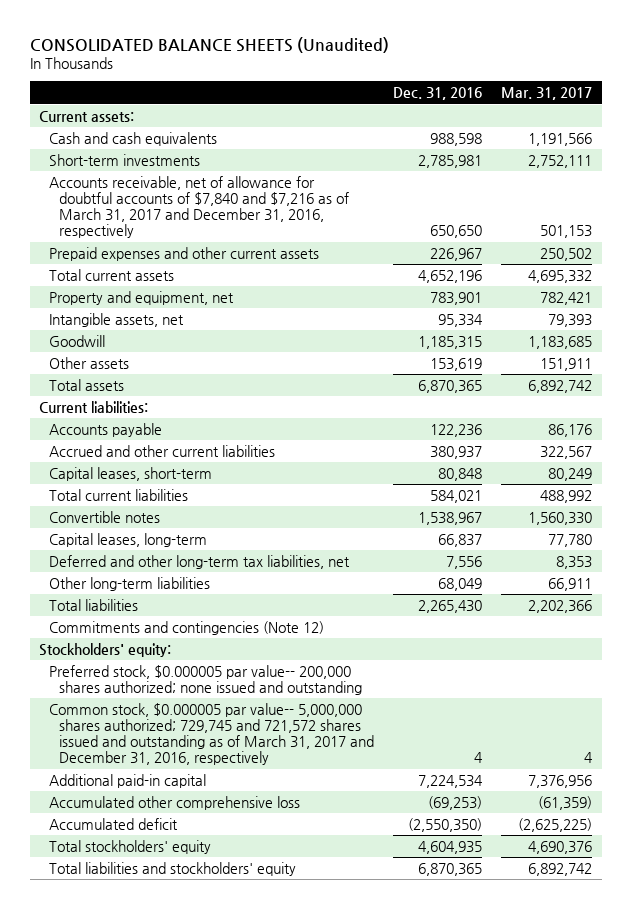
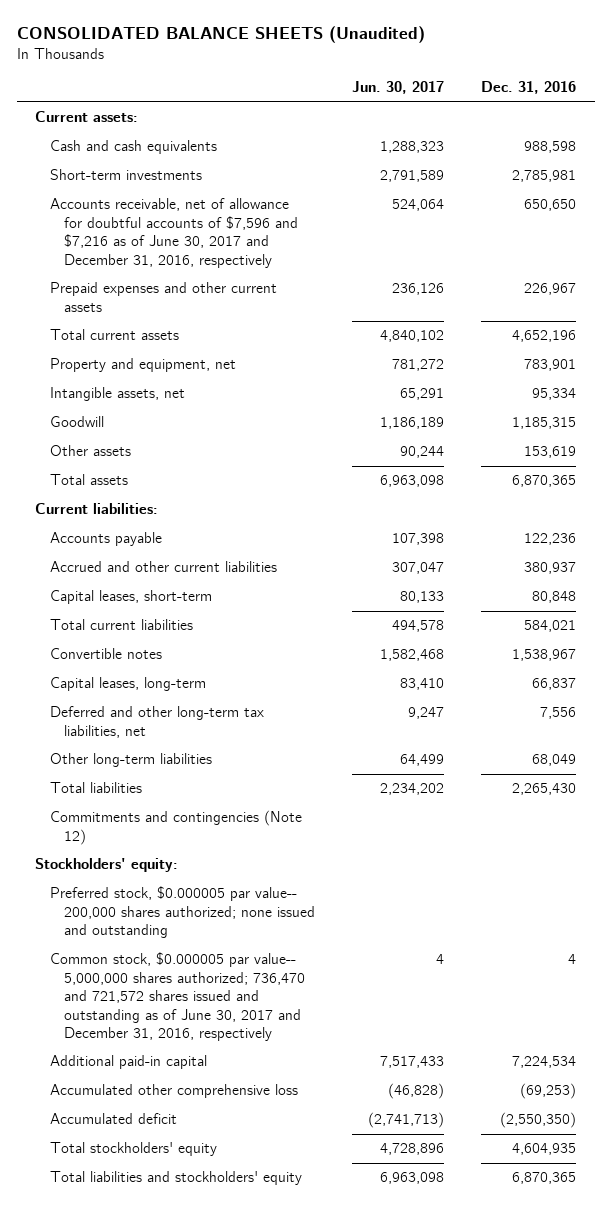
- | Dec. 31, 2016 | Mar. 31, 2017
+ | Jun. 30, 2017 | Dec. 31, 2016
- Accounts receivable, net of allowance for doubtful accounts of $7,840 and $7,216 as of March 31, 2017 and December 31, 2016, respectively | 650,650 | 501,153
+ Accounts receivable, net of allowance for doubtful accounts of $7,596 and $7,216 as of June 30, 2017 and December 31, 2016, respectively | 524,064 | 650,650
- Common stock, $0.000005 par value-- 5,000,000 shares authorized; 729,745 and 721,572 shares issued and outstanding as of March 31, 2017 and December 31, 2016, respectively | 4 | 4
+ Common stock, $0.000005 par value-- 5,000,000 shares authorized; 736,470 and 721,572 shares issued and outstanding as of June 30, 2017 and December 31, 2016, respectively | 4 | 4

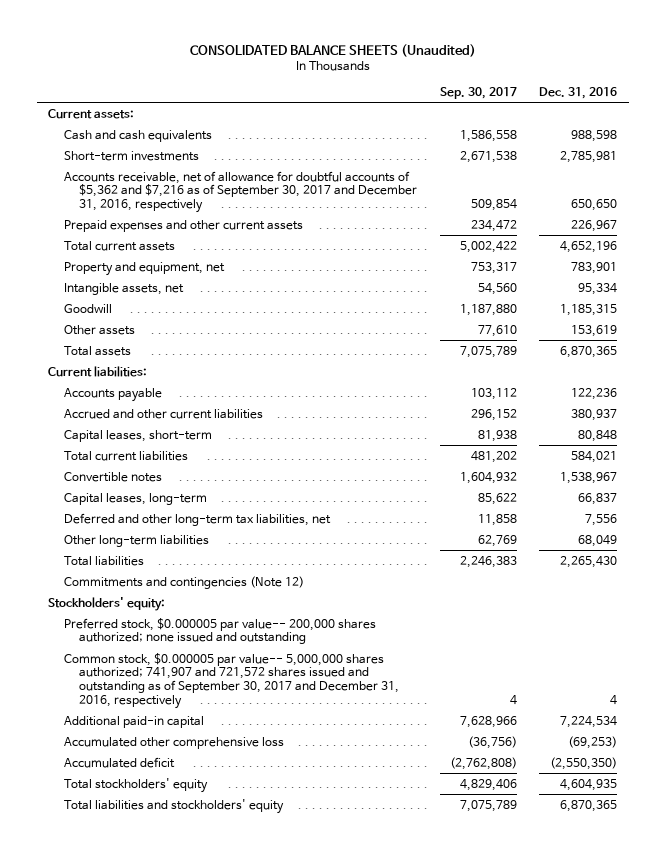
- | Jun. 30, 2017 | Dec. 31, 2016
+ | Sep. 30, 2017 | Dec. 31, 2016
- Accounts receivable, net of allowance for doubtful accounts of $7,596 and $7,216 as of June 30, 2017 and December 31, 2016, respectively | 524,064 | 650,650
+ Accounts receivable, net of allowance for doubtful accounts of $5,362 and $7,216 as of September 30, 2017 and December 31, 2016, respectively | 509,854 | 650,650
- Common stock, $0.000005 par value-- 5,000,000 shares authorized; 736,470 and 721,572 shares issued and outstanding as of June 30, 2017 and December 31, 2016, respectively | 4 | 4
+ Common stock, $0.000005 par value-- 5,000,000 shares authorized; 741,907 and 721,572 shares issued and outstanding as of September 30, 2017 and December 31, 2016, respectively | 4 | 4

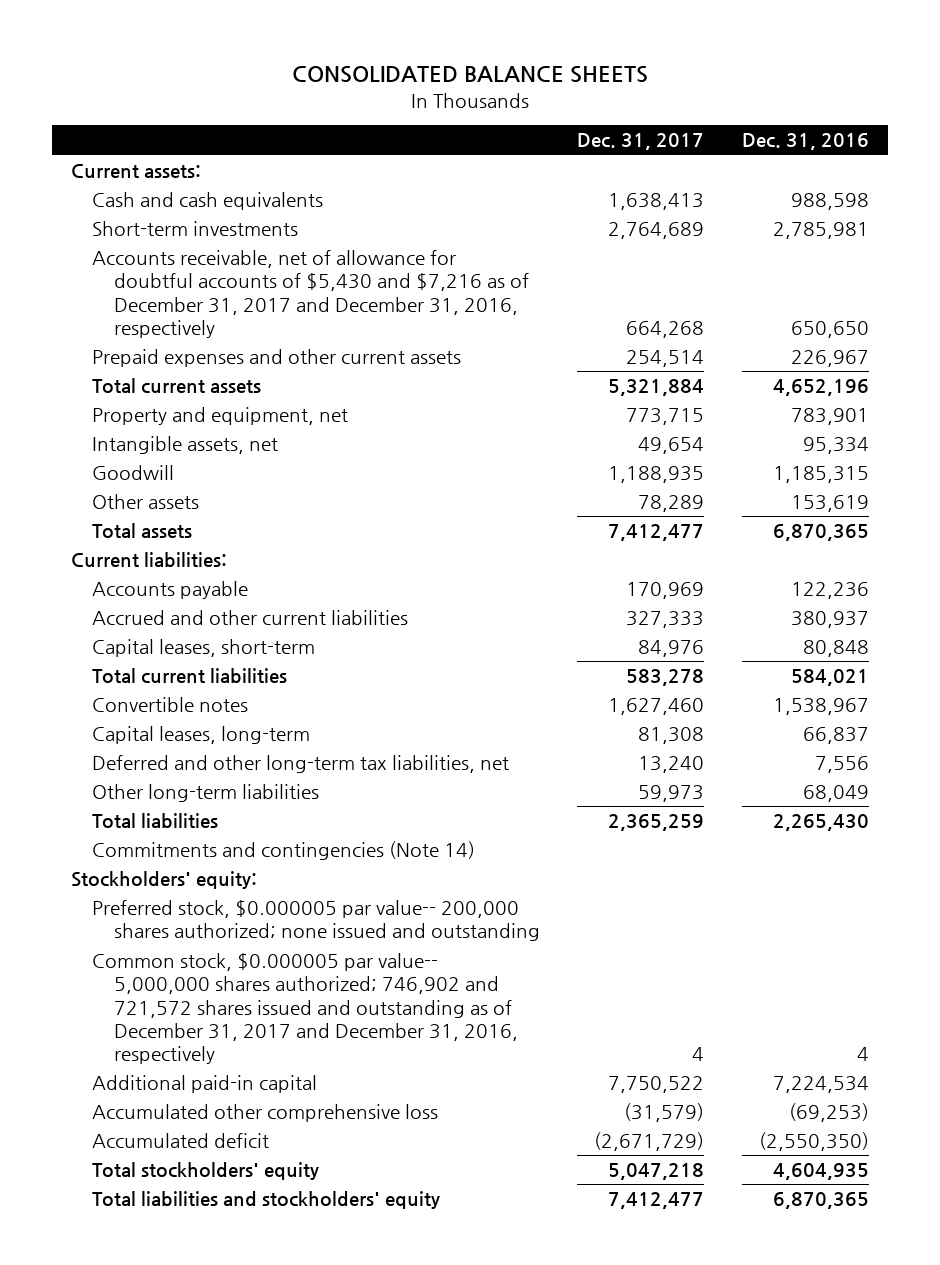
- CONSOLIDATED BALANCE SHEETS (Unaudited)
+ CONSOLIDATED BALANCE SHEETS
- | Sep. 30, 2017 | Dec. 31, 2016
+ | Dec. 31, 2017 | Dec. 31, 2016
- Accounts receivable, net of allowance for doubtful accounts of $5,362 and $7,216 as of September 30, 2017 and December 31, 2016, respectively | 509,854 | 650,650
+ Accounts receivable, net of allowance for doubtful accounts of $5,430 and $7,216 as of December 31, 2017 and December 31, 2016, respectively | 664,268 | 650,650
- Commitments and contingencies (Note 12)
+ Commitments and contingencies (Note 14)
- Common stock, $0.000005 par value-- 5,000,000 shares authorized; 741,907 and 721,572 shares issued and outstanding as of September 30, 2017 and December 31, 2016, respectively | 4 | 4
+ Common stock, $0.000005 par value-- 5,000,000 shares authorized; 746,902 and 721,572 shares issued and outstanding as of December 31, 2017 and December 31, 2016, respectively | 4 | 4

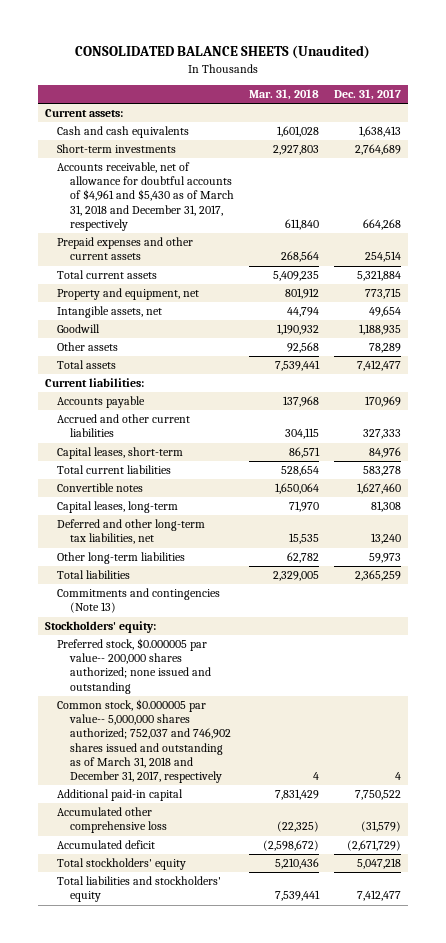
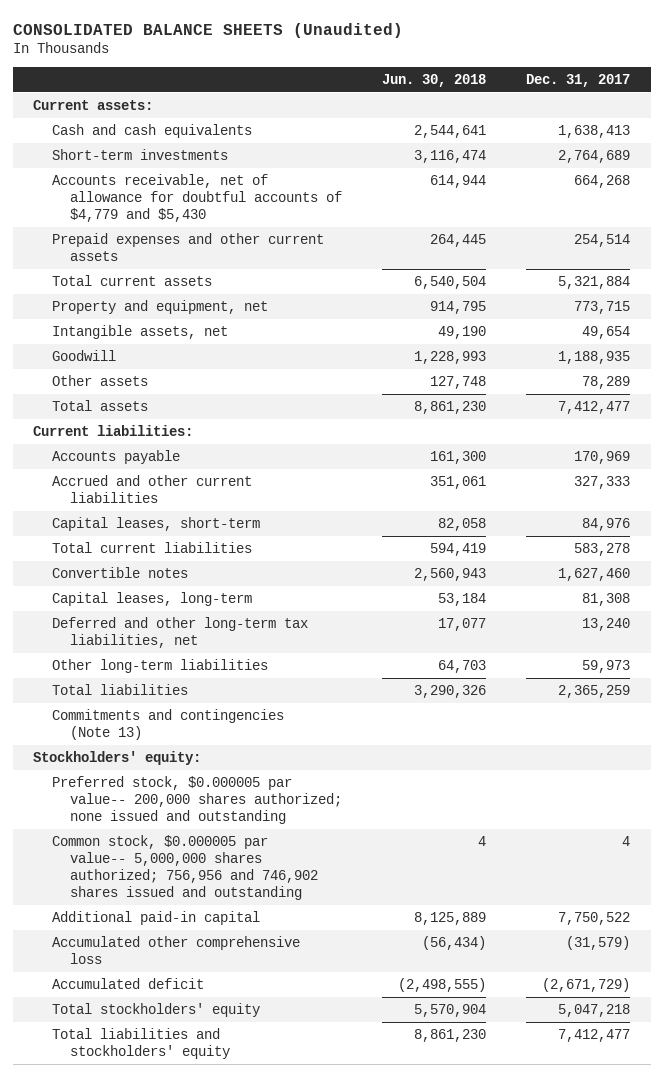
- | Mar. 31, 2018 | Dec. 31, 2017
+ | Jun. 30, 2018 | Dec. 31, 2017
- Accounts receivable, net of allowance for doubtful accounts of $4,961 and $5,430 as of March 31, 2018 and December 31, 2017, respectively | 611,840 | 664,268
+ Accounts receivable, net of allowance for doubtful accounts of $4,779 and $5,430 | 614,944 | 664,268
- Common stock, $0.000005 par value-- 5,000,000 shares authorized; 752,037 and 746,902 shares issued and outstanding as of March 31, 2018 and December 31, 2017, respectively | 4 | 4
+ Common stock, $0.000005 par value-- 5,000,000 shares authorized; 756,956 and 746,902 shares issued and outstanding | 4 | 4

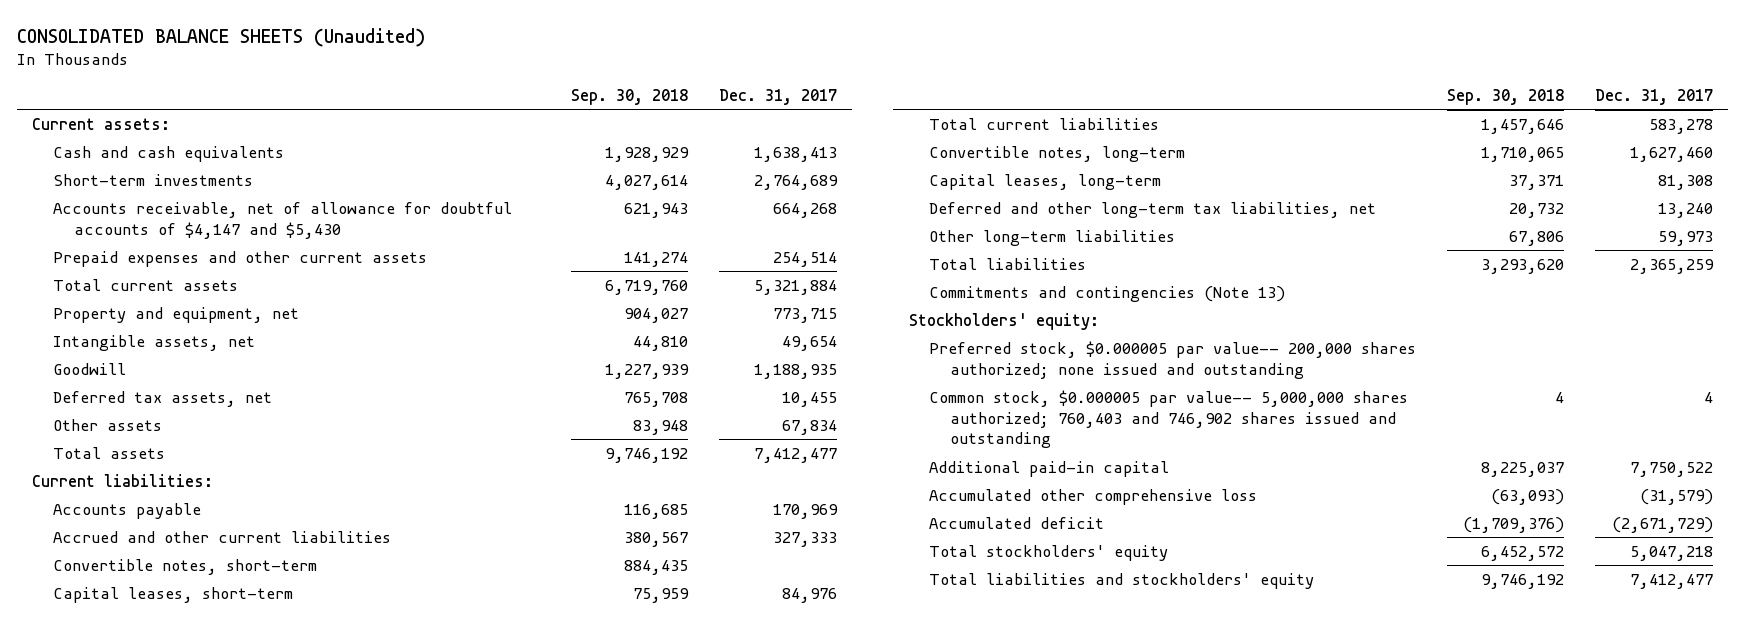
- | Jun. 30, 2018 | Dec. 31, 2017
+ | Sep. 30, 2018 | Dec. 31, 2017
- Accounts receivable, net of allowance for doubtful accounts of $4,779 and $5,430 | 614,944 | 664,268
+ Accounts receivable, net of allowance for doubtful accounts of $4,147 and $5,430 | 621,943 | 664,268
- Other assets | 127,748 | 78,289
+ Deferred tax assets, net | 765,708 | 10,455
+ Other assets | 83,948 | 67,834
+ Convertible notes, short-term | 884,435 |
- Convertible notes | 2,560,943 | 1,627,460
+ Convertible notes, long-term | 1,710,065 | 1,627,460
- Common stock, $0.000005 par value-- 5,000,000 shares authorized; 756,956 and 746,902 shares issued and outstanding | 4 | 4
+ Common stock, $0.000005 par value-- 5,000,000 shares authorized; 760,403 and 746,902 shares issued and outstanding | 4 | 4

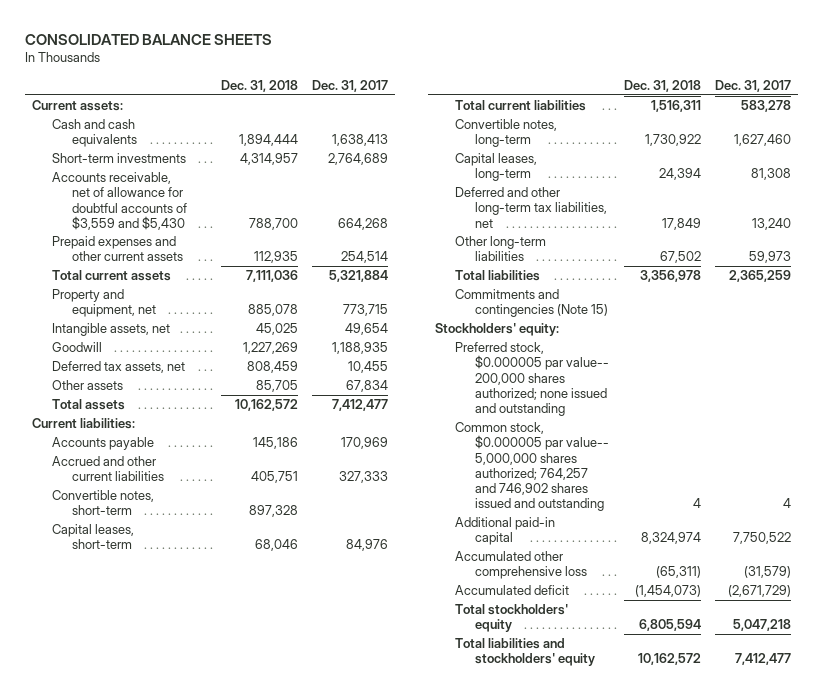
- CONSOLIDATED BALANCE SHEETS (Unaudited)
+ CONSOLIDATED BALANCE SHEETS
- | Sep. 30, 2018 | Dec. 31, 2017
+ | Dec. 31, 2018 | Dec. 31, 2017
- Accounts receivable, net of allowance for doubtful accounts of $4,147 and $5,430 | 621,943 | 664,268
+ Accounts receivable, net of allowance for doubtful accounts of $3,559 and $5,430 | 788,700 | 664,268
- Commitments and contingencies (Note 13)
+ Commitments and contingencies (Note 15)
- Common stock, $0.000005 par value-- 5,000,000 shares authorized; 760,403 and 746,902 shares issued and outstanding | 4 | 4
+ Common stock, $0.000005 par value-- 5,000,000 shares authorized; 764,257 and 746,902 shares issued and outstanding | 4 | 4

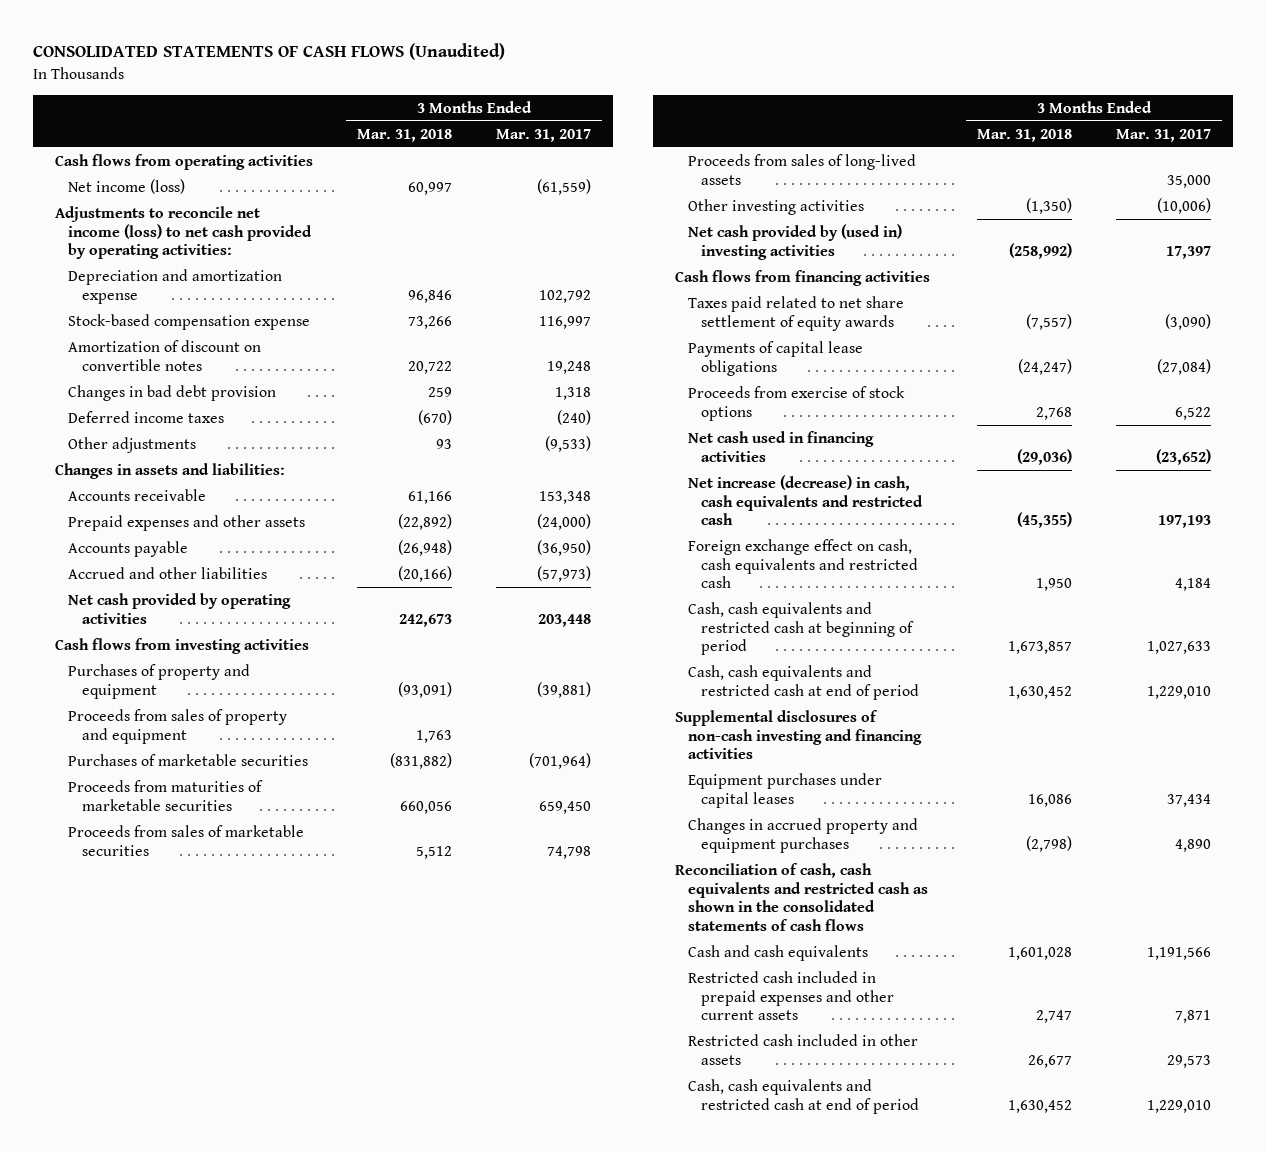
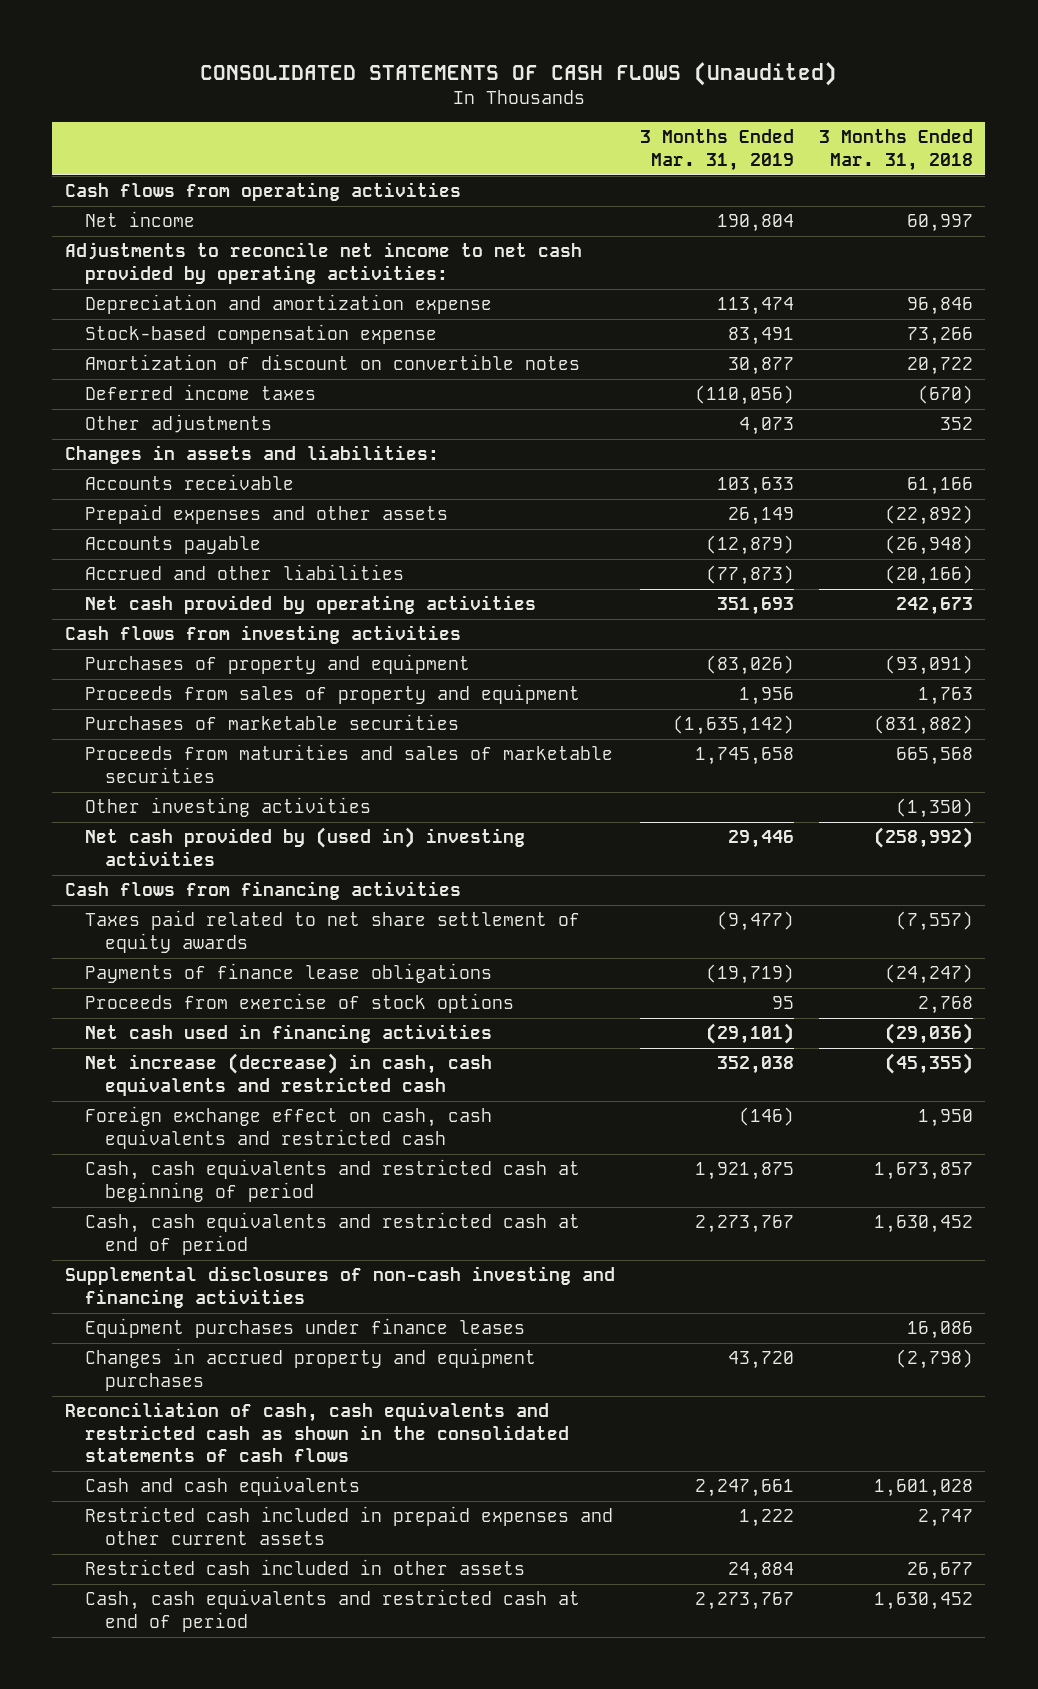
- | 3 Months Ended Mar. 31, 2018 | 3 Months Ended Mar. 31, 2017
+ | 3 Months Ended Mar. 31, 2019 | 3 Months Ended Mar. 31, 2018
- Net income (loss) | 60,997 | (61,559)
- Adjustments to reconcile net income (loss) to net cash provided by operating activities:
+ Net income | 190,804 | 60,997
+ Adjustments to reconcile net income to net cash provided by operating activities:
- Changes in bad debt provision | 259 | 1,318
- Other adjustments | 93 | (9,533)
+ Other adjustments | 4,073 | 352
- Proceeds from maturities of marketable securities | 660,056 | 659,450
- Proceeds from sales of marketable securities | 5,512 | 74,798
- Proceeds from sales of long-lived assets | | 35,000
+ Proceeds from maturities and sales of marketable securities | 1,745,658 | 665,568
- Payments of capital lease obligations | (24,247) | (27,084)
+ Payments of finance lease obligations | (19,719) | (24,247)
- Equipment purchases under capital leases | 16,086 | 37,434
+ Equipment purchases under finance leases | | 16,086

